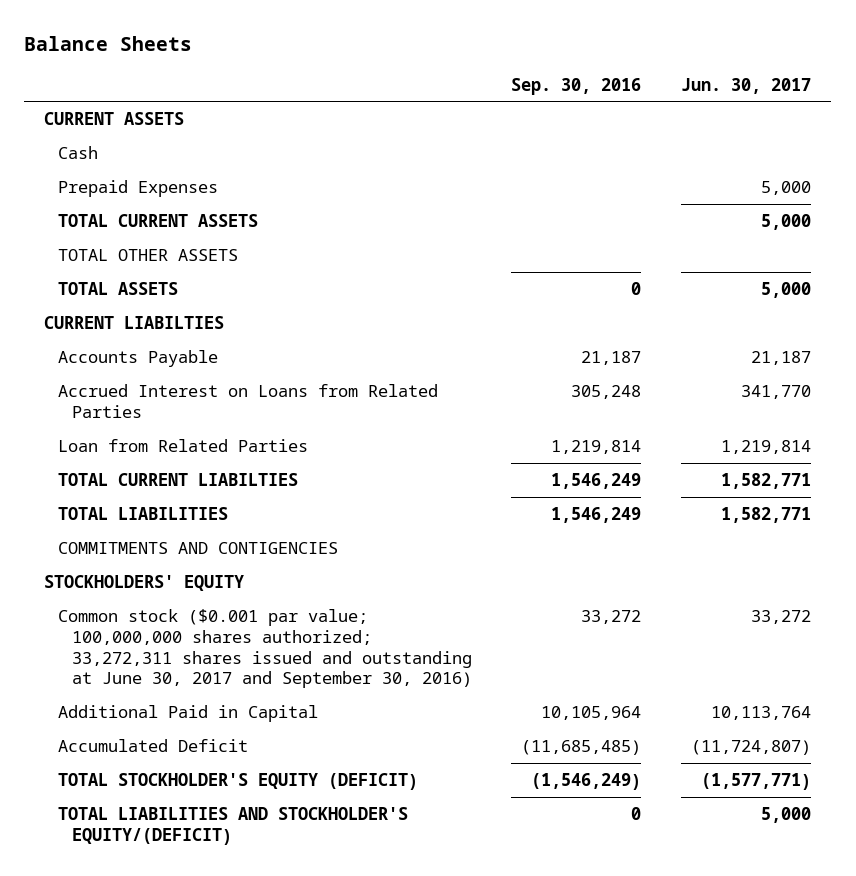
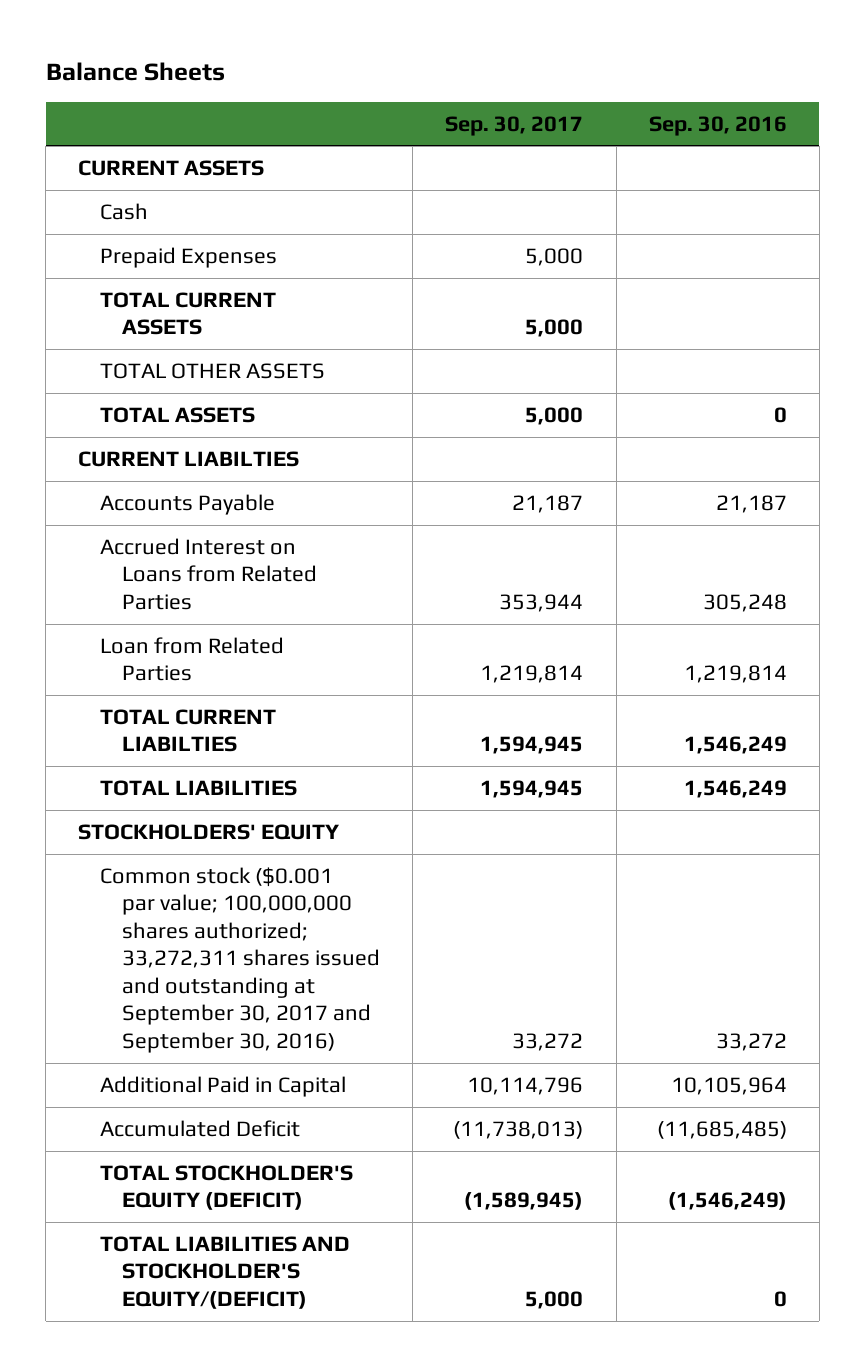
- | Sep. 30, 2016 | Jun. 30, 2017
+ | Sep. 30, 2017 | Sep. 30, 2016
- COMMITMENTS AND CONTIGENCIES
- Common stock ($0.001 par value; 100,000,000 shares authorized; 33,272,311 shares issued and outstanding at June 30, 2017 and September 30, 2016) | 33,272 | 33,272
+ Common stock ($0.001 par value; 100,000,000 shares authorized; 33,272,311 shares issued and outstanding at September 30, 2017 and September 30, 2016) | 33,272 | 33,272

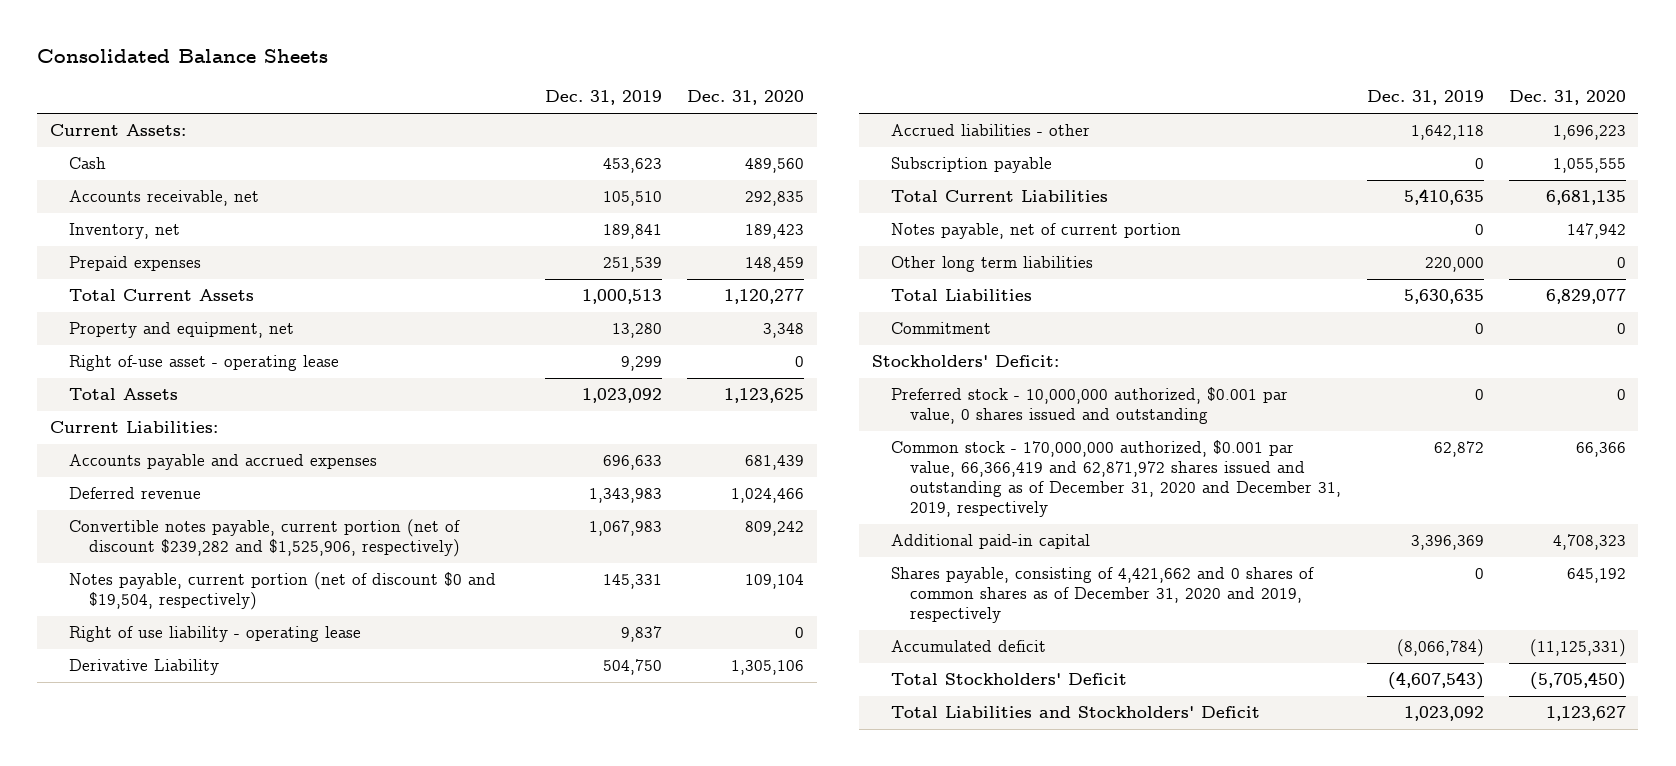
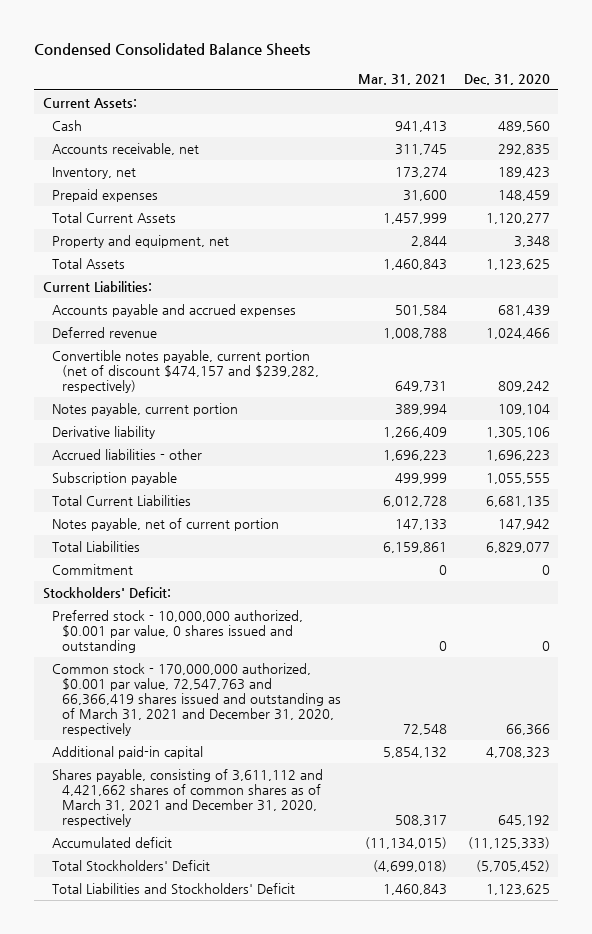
- Consolidated Balance Sheets
+ Condensed Consolidated Balance Sheets
- | Dec. 31, 2019 | Dec. 31, 2020
+ | Mar. 31, 2021 | Dec. 31, 2020
- Right of-use asset - operating lease | 9,299 | 0
- Convertible notes payable, current portion (net of discount $239,282 and $1,525,906, respectively) | 1,067,983 | 809,242
- Notes payable, current portion (net of discount $0 and $19,504, respectively) | 145,331 | 109,104
- Right of use liability - operating lease | 9,837 | 0
- Derivative Liability | 504,750 | 1,305,106
+ Convertible notes payable, current portion (net of discount $474,157 and $239,282, respectively) | 649,731 | 809,242
+ Notes payable, current portion | 389,994 | 109,104
+ Derivative liability | 1,266,409 | 1,305,106
- Other long term liabilities | 220,000 | 0
- Common stock - 170,000,000 authorized, $0.001 par value, 66,366,419 and 62,871,972 shares issued and outstanding as of December 31, 2020 and December 31, 2019, respectively | 62,872 | 66,366
+ Common stock - 170,000,000 authorized, $0.001 par value, 72,547,763 and 66,366,419 shares issued and outstanding as of March 31, 2021 and December 31, 2020, respectively | 72,548 | 66,366
- Shares payable, consisting of 4,421,662 and 0 shares of common shares as of December 31, 2020 and 2019, respectively | 0 | 645,192
- Accumulated deficit | (8,066,784) | (11,125,331)
- Total Stockholders' Deficit | (4,607,543) | (5,705,450)
- Total Liabilities and Stockholders' Deficit | 1,023,092 | 1,123,627
+ Shares payable, consisting of 3,611,112 and 4,421,662 shares of common shares as of March 31, 2021 and December 31, 2020, respectively | 508,317 | 645,192
+ Accumulated deficit | (11,134,015) | (11,125,333)
+ Total Stockholders' Deficit | (4,699,018) | (5,705,452)
+ Total Liabilities and Stockholders' Deficit | 1,460,843 | 1,123,625

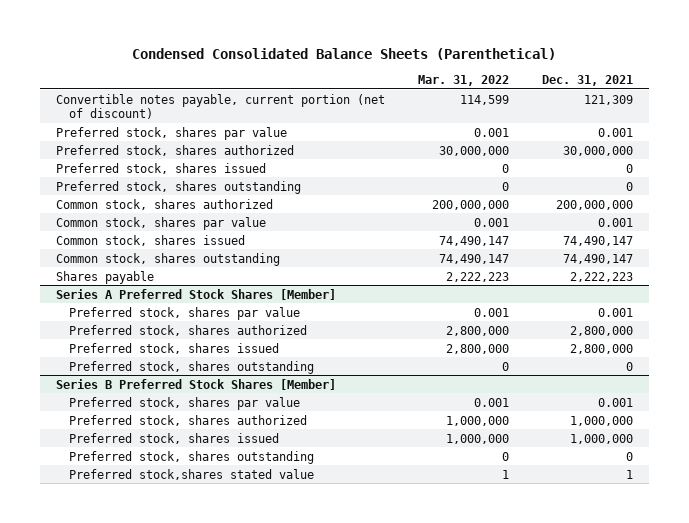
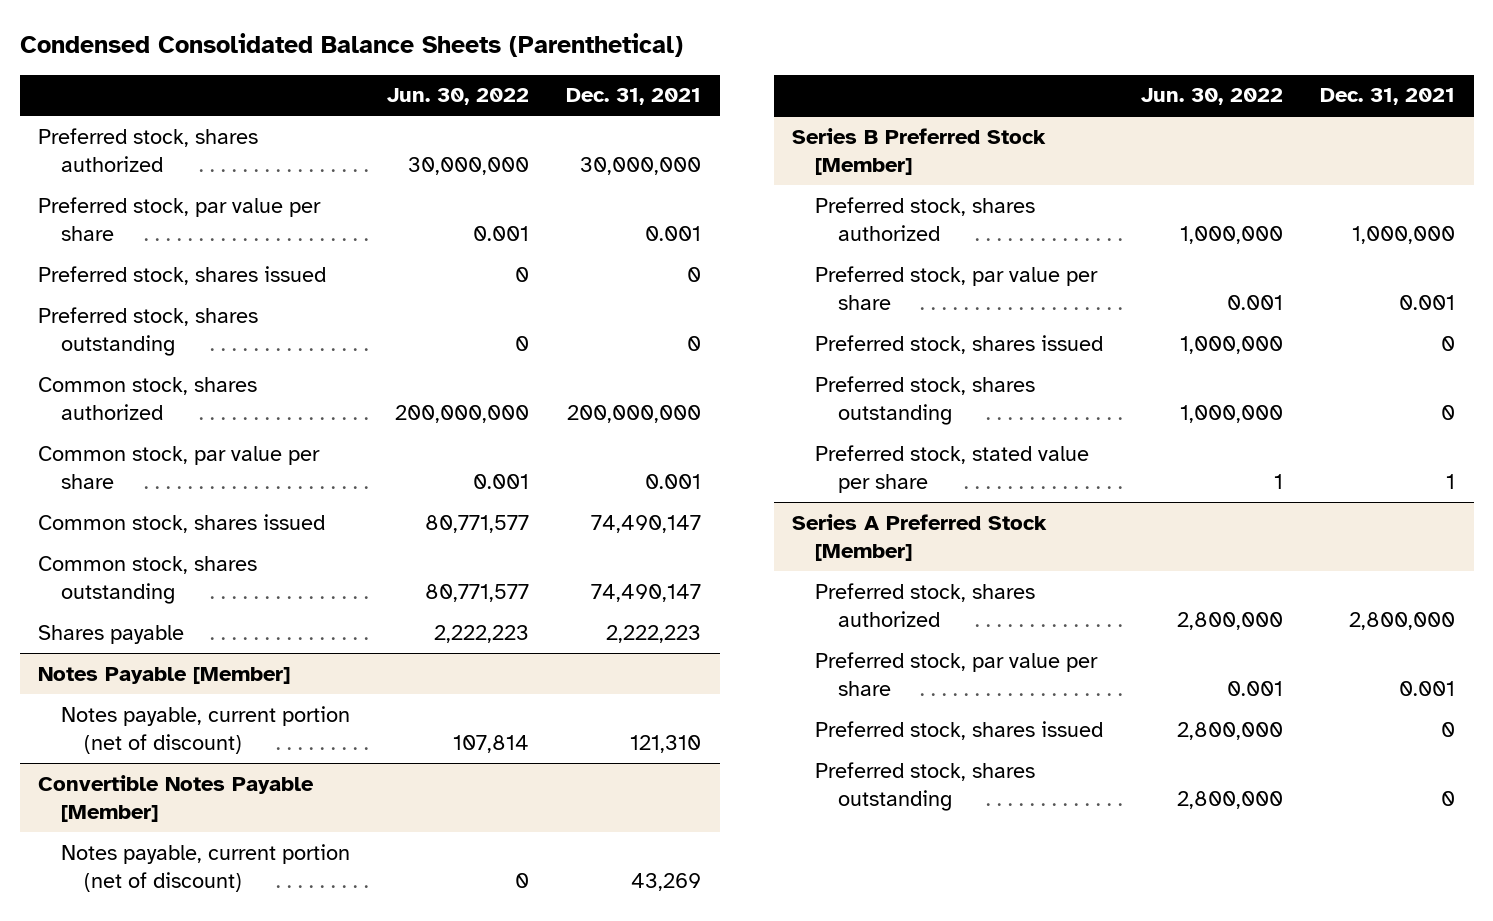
- | Mar. 31, 2022 | Dec. 31, 2021
+ | Jun. 30, 2022 | Dec. 31, 2021
- Convertible notes payable, current portion (net of discount) | 114,599 | 121,309
- Preferred stock, shares par value | 0.001 | 0.001
+ Preferred stock, par value per share | 0.001 | 0.001
- Common stock, shares par value | 0.001 | 0.001
+ Common stock, par value per share | 0.001 | 0.001
- Series A Preferred Stock Shares [Member]
- Preferred stock, shares par value | 0.001 | 0.001
- Preferred stock, shares authorized | 2,800,000 | 2,800,000
- Preferred stock, shares issued | 2,800,000 | 2,800,000
- Preferred stock, shares outstanding | 0 | 0
- Series B Preferred Stock Shares [Member]
- Preferred stock, shares par value | 0.001 | 0.001
+ Notes Payable [Member]
+ Notes payable, current portion (net of discount) | 107,814 | 121,310
+ Convertible Notes Payable [Member]
+ Notes payable, current portion (net of discount) | 0 | 43,269
+ Series B Preferred Stock [Member]
- Preferred stock, shares issued | 1,000,000 | 1,000,000
+ Preferred stock, par value per share | 0.001 | 0.001
+ Preferred stock, shares issued | 1,000,000 | 0
- Preferred stock,shares stated value | 1 | 1
+ Preferred stock, stated value per share | 1 | 1
+ Series A Preferred Stock [Member]
+ Preferred stock, shares authorized | 2,800,000 | 2,800,000
+ Preferred stock, par value per share | 0.001 | 0.001
+ Preferred stock, shares issued | 2,800,000 | 0
+ Preferred stock, shares outstanding | 2,800,000 | 0

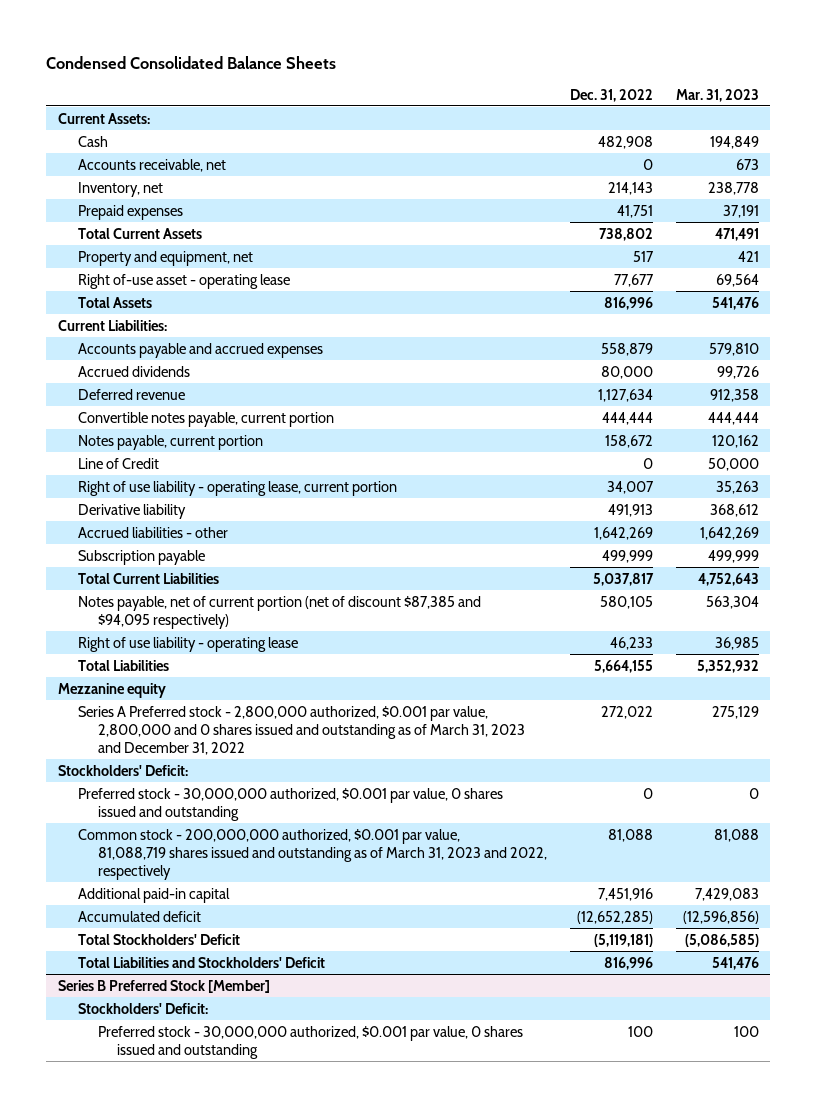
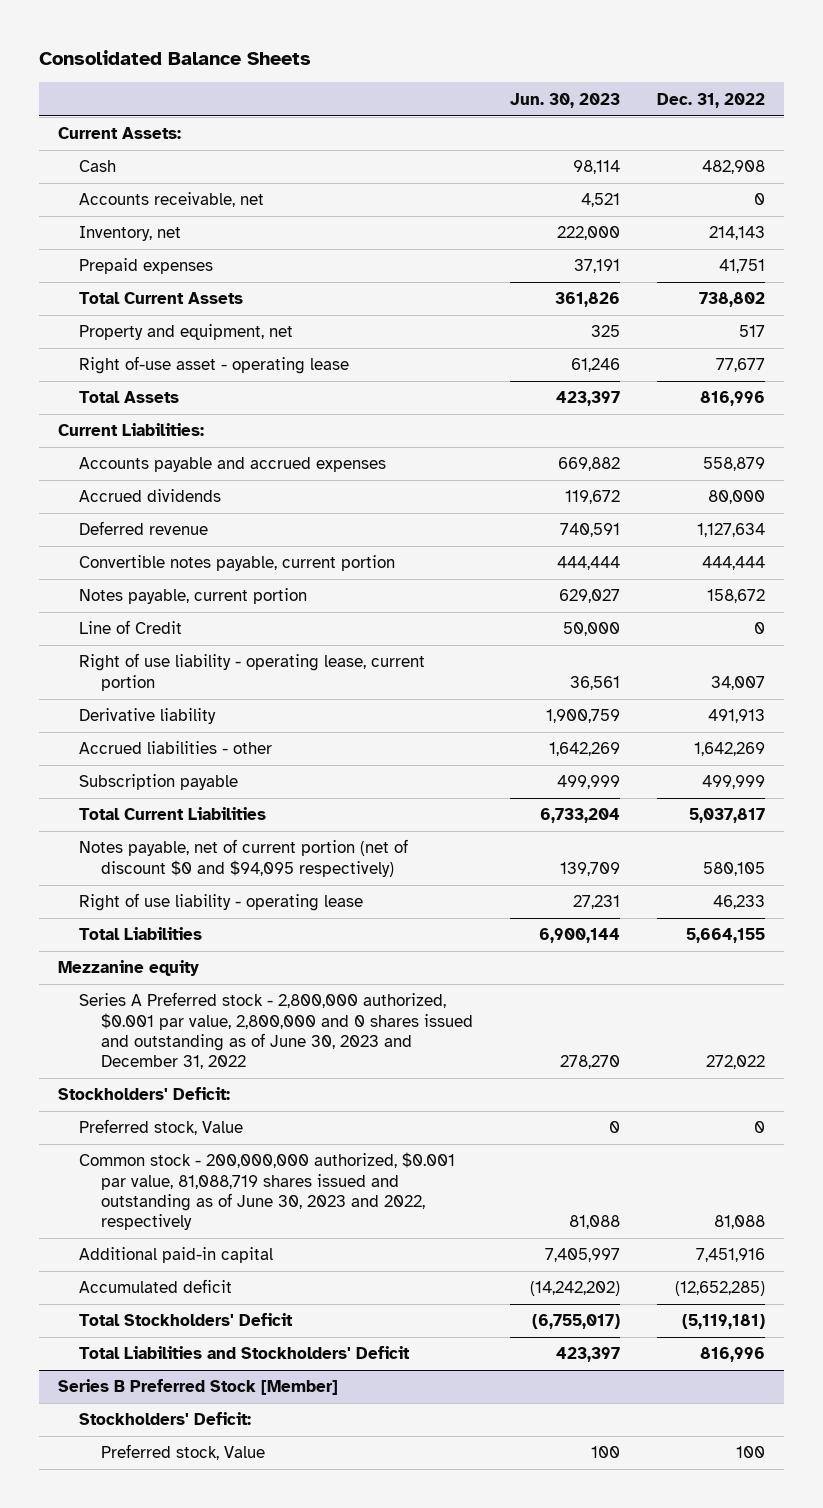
- Condensed Consolidated Balance Sheets
+ Consolidated Balance Sheets
- | Dec. 31, 2022 | Mar. 31, 2023
+ | Jun. 30, 2023 | Dec. 31, 2022
- Notes payable, net of current portion (net of discount $87,385 and $94,095 respectively) | 580,105 | 563,304
+ Notes payable, net of current portion (net of discount $0 and $94,095 respectively) | 139,709 | 580,105
- Series A Preferred stock - 2,800,000 authorized, $0.001 par value, 2,800,000 and 0 shares issued and outstanding as of March 31, 2023 and December 31, 2022 | 272,022 | 275,129
+ Series A Preferred stock - 2,800,000 authorized, $0.001 par value, 2,800,000 and 0 shares issued and outstanding as of June 30, 2023 and December 31, 2022 | 278,270 | 272,022
- Preferred stock - 30,000,000 authorized, $0.001 par value, 0 shares issued and outstanding | 0 | 0
- Common stock - 200,000,000 authorized, $0.001 par value, 81,088,719 shares issued and outstanding as of March 31, 2023 and 2022, respectively | 81,088 | 81,088
+ Preferred stock, Value | 0 | 0
+ Common stock - 200,000,000 authorized, $0.001 par value, 81,088,719 shares issued and outstanding as of June 30, 2023 and 2022, respectively | 81,088 | 81,088
@ Series B Preferred Stock [Member]
- Preferred stock - 30,000,000 authorized, $0.001 par value, 0 shares issued and outstanding | 100 | 100
+ Preferred stock, Value | 100 | 100

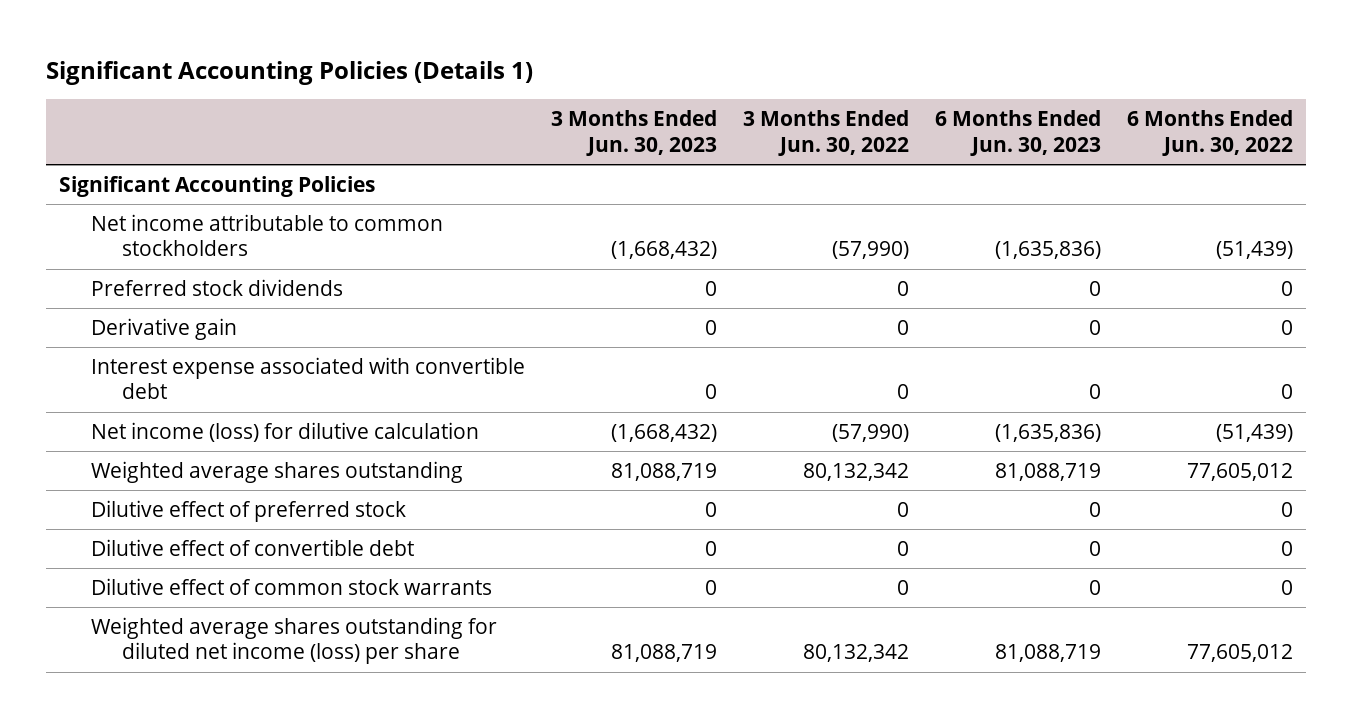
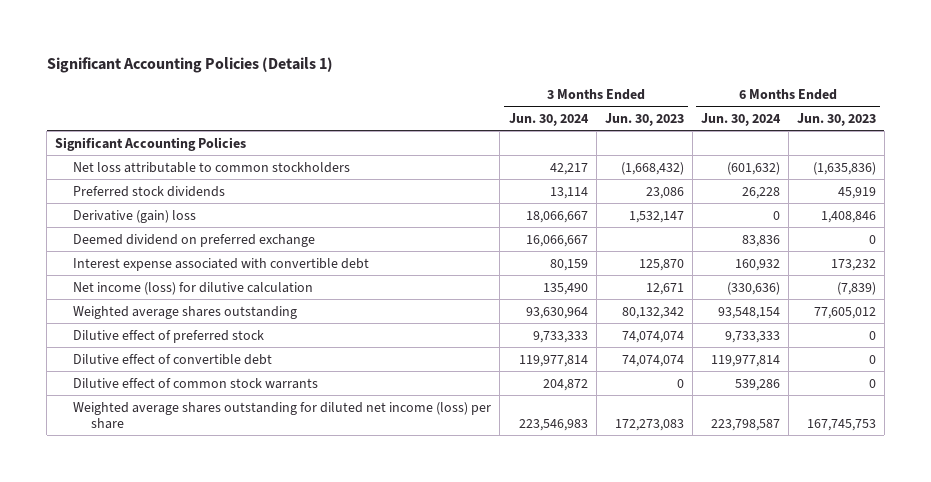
- | 3 Months Ended Jun. 30, 2023 | 3 Months Ended Jun. 30, 2022 | 6 Months Ended Jun. 30, 2023 | 6 Months Ended Jun. 30, 2022
+ | 3 Months Ended Jun. 30, 2024 | 3 Months Ended Jun. 30, 2023 | 6 Months Ended Jun. 30, 2024 | 6 Months Ended Jun. 30, 2023
- Net income attributable to common stockholders | (1,668,432) | (57,990) | (1,635,836) | (51,439)
- Preferred stock dividends | 0 | 0 | 0 | 0
- Derivative gain | 0 | 0 | 0 | 0
- Interest expense associated with convertible debt | 0 | 0 | 0 | 0
- Net income (loss) for dilutive calculation | (1,668,432) | (57,990) | (1,635,836) | (51,439)
- Weighted average shares outstanding | 81,088,719 | 80,132,342 | 81,088,719 | 77,605,012
- Dilutive effect of preferred stock | 0 | 0 | 0 | 0
- Dilutive effect of convertible debt | 0 | 0 | 0 | 0
+ Net loss attributable to common stockholders | 42,217 | (1,668,432) | (601,632) | (1,635,836)
+ Preferred stock dividends | 13,114 | 23,086 | 26,228 | 45,919
+ Derivative (gain) loss | 18,066,667 | 1,532,147 | 0 | 1,408,846
+ Deemed dividend on preferred exchange | 16,066,667 | | 83,836 | 0
+ Interest expense associated with convertible debt | 80,159 | 125,870 | 160,932 | 173,232
+ Net income (loss) for dilutive calculation | 135,490 | 12,671 | (330,636) | (7,839)
+ Weighted average shares outstanding | 93,630,964 | 80,132,342 | 93,548,154 | 77,605,012
+ Dilutive effect of preferred stock | 9,733,333 | 74,074,074 | 9,733,333 | 0
+ Dilutive effect of convertible debt | 119,977,814 | 74,074,074 | 119,977,814 | 0
- Weighted average shares outstanding for diluted net income (loss) per share | 81,088,719 | 80,132,342 | 81,088,719 | 77,605,012
+ Weighted average shares outstanding for diluted net income (loss) per share | 223,546,983 | 172,273,083 | 223,798,587 | 167,745,753

